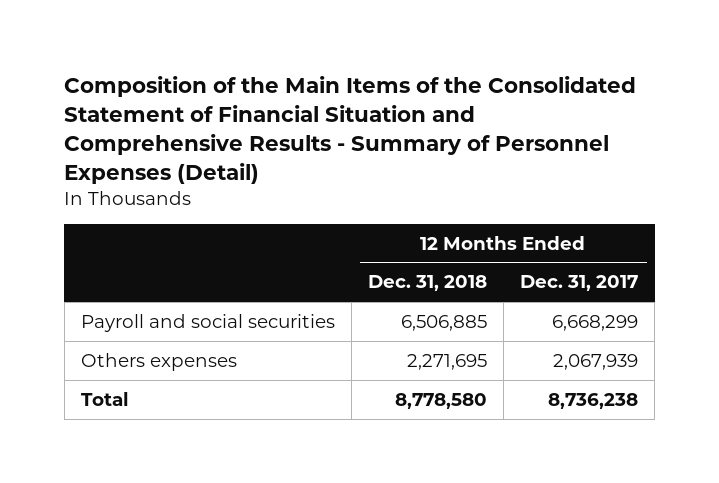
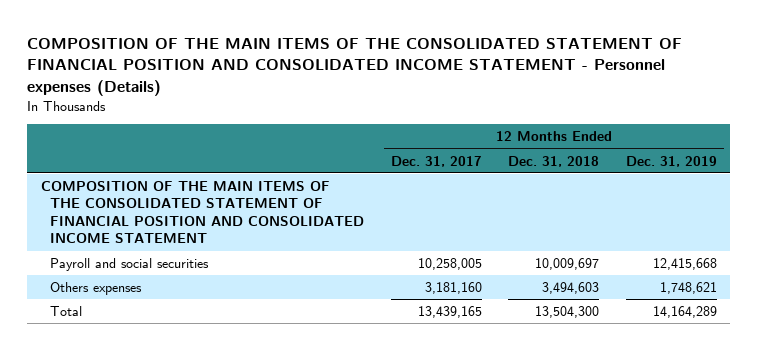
- Composition of the Main Items of the Consolidated Statement of Financial Situation and Comprehensive Results - Summary of Personnel Expenses (Detail)
+ COMPOSITION OF THE MAIN ITEMS OF THE CONSOLIDATED STATEMENT OF FINANCIAL POSITION AND CONSOLIDATED INCOME STATEMENT - Personnel expenses (Details)
- | 12 Months Ended Dec. 31, 2018 | 12 Months Ended Dec. 31, 2017
+ | 12 Months Ended Dec. 31, 2017 | 12 Months Ended Dec. 31, 2018 | 12 Months Ended Dec. 31, 2019
- Payroll and social securities | 6,506,885 | 6,668,299
- Others expenses | 2,271,695 | 2,067,939
- Total | 8,778,580 | 8,736,238
+ COMPOSITION OF THE MAIN ITEMS OF THE CONSOLIDATED STATEMENT OF FINANCIAL POSITION AND CONSOLIDATED INCOME STATEMENT
+ Payroll and social securities | 10,258,005 | 10,009,697 | 12,415,668
+ Others expenses | 3,181,160 | 3,494,603 | 1,748,621
+ Total | 13,439,165 | 13,504,300 | 14,164,289

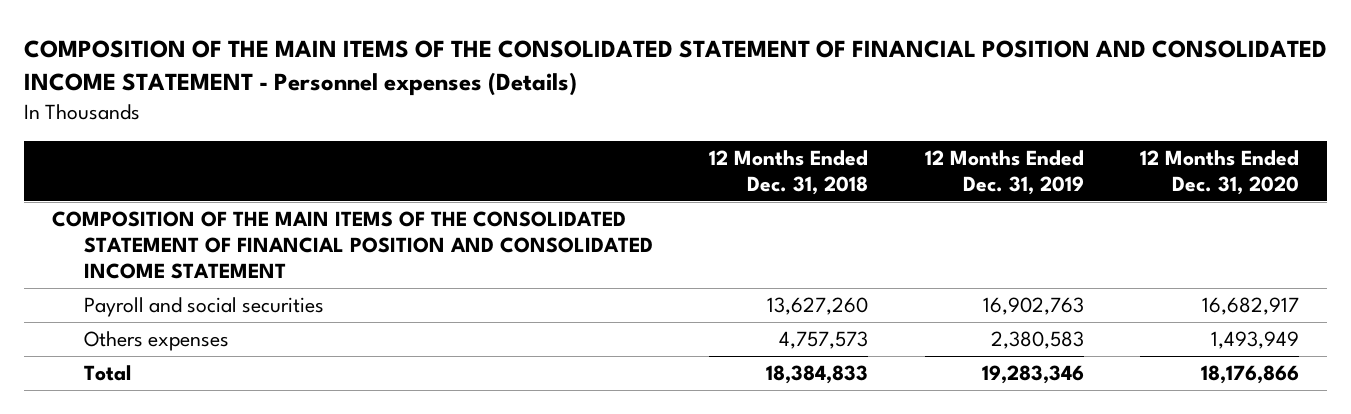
- | 12 Months Ended Dec. 31, 2017 | 12 Months Ended Dec. 31, 2018 | 12 Months Ended Dec. 31, 2019
+ | 12 Months Ended Dec. 31, 2018 | 12 Months Ended Dec. 31, 2019 | 12 Months Ended Dec. 31, 2020
- Payroll and social securities | 10,258,005 | 10,009,697 | 12,415,668
- Others expenses | 3,181,160 | 3,494,603 | 1,748,621
- Total | 13,439,165 | 13,504,300 | 14,164,289
+ Payroll and social securities | 13,627,260 | 16,902,763 | 16,682,917
+ Others expenses | 4,757,573 | 2,380,583 | 1,493,949
+ Total | 18,384,833 | 19,283,346 | 18,176,866

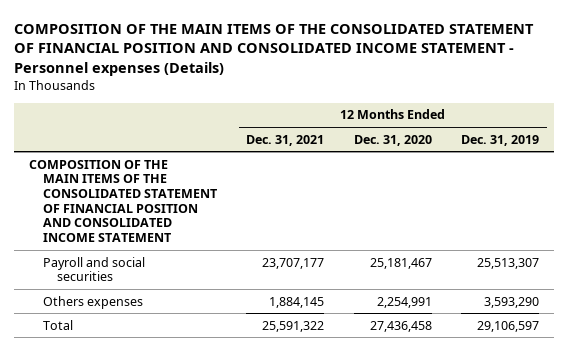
- | 12 Months Ended Dec. 31, 2018 | 12 Months Ended Dec. 31, 2019 | 12 Months Ended Dec. 31, 2020
+ | 12 Months Ended Dec. 31, 2021 | 12 Months Ended Dec. 31, 2020 | 12 Months Ended Dec. 31, 2019
- Payroll and social securities | 13,627,260 | 16,902,763 | 16,682,917
- Others expenses | 4,757,573 | 2,380,583 | 1,493,949
- Total | 18,384,833 | 19,283,346 | 18,176,866
+ Payroll and social securities | 23,707,177 | 25,181,467 | 25,513,307
+ Others expenses | 1,884,145 | 2,254,991 | 3,593,290
+ Total | 25,591,322 | 27,436,458 | 29,106,597

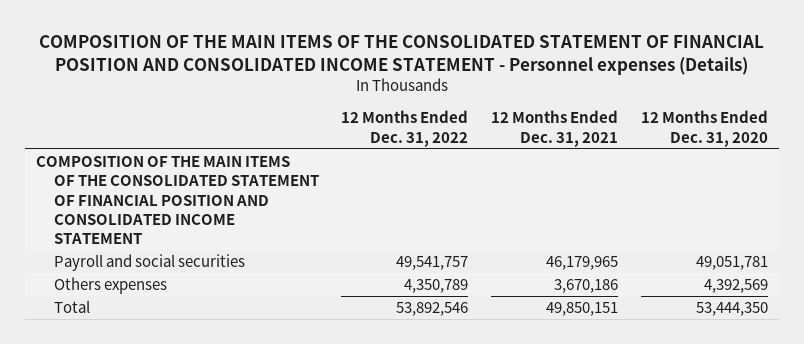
- | 12 Months Ended Dec. 31, 2021 | 12 Months Ended Dec. 31, 2020 | 12 Months Ended Dec. 31, 2019
+ | 12 Months Ended Dec. 31, 2022 | 12 Months Ended Dec. 31, 2021 | 12 Months Ended Dec. 31, 2020
- Payroll and social securities | 23,707,177 | 25,181,467 | 25,513,307
- Others expenses | 1,884,145 | 2,254,991 | 3,593,290
- Total | 25,591,322 | 27,436,458 | 29,106,597
+ Payroll and social securities | 49,541,757 | 46,179,965 | 49,051,781
+ Others expenses | 4,350,789 | 3,670,186 | 4,392,569
+ Total | 53,892,546 | 49,850,151 | 53,444,350

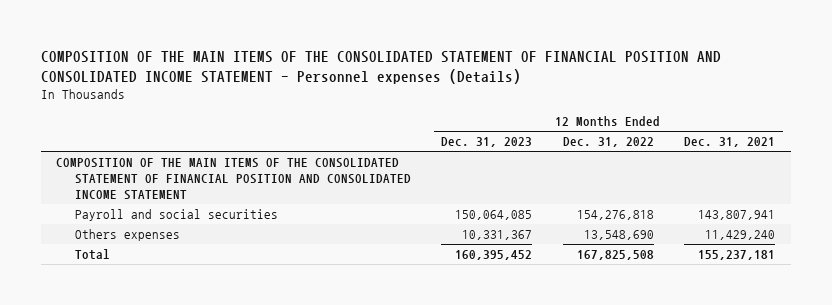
- | 12 Months Ended Dec. 31, 2022 | 12 Months Ended Dec. 31, 2021 | 12 Months Ended Dec. 31, 2020
+ | 12 Months Ended Dec. 31, 2023 | 12 Months Ended Dec. 31, 2022 | 12 Months Ended Dec. 31, 2021
- Payroll and social securities | 49,541,757 | 46,179,965 | 49,051,781
- Others expenses | 4,350,789 | 3,670,186 | 4,392,569
- Total | 53,892,546 | 49,850,151 | 53,444,350
+ Payroll and social securities | 150,064,085 | 154,276,818 | 143,807,941
+ Others expenses | 10,331,367 | 13,548,690 | 11,429,240
+ Total | 160,395,452 | 167,825,508 | 155,237,181

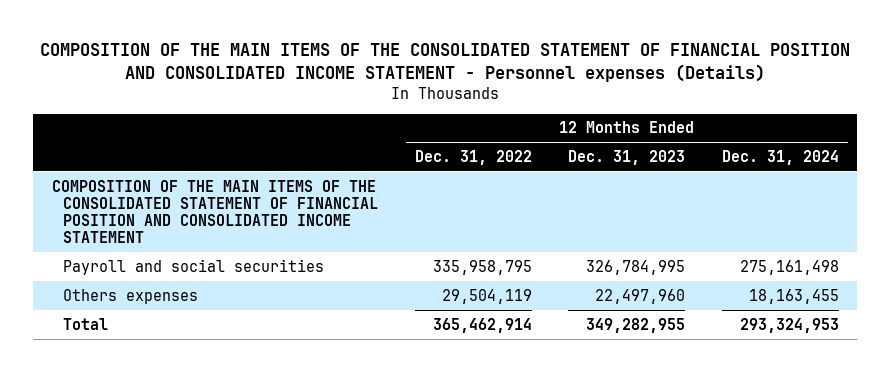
- | 12 Months Ended Dec. 31, 2023 | 12 Months Ended Dec. 31, 2022 | 12 Months Ended Dec. 31, 2021
+ | 12 Months Ended Dec. 31, 2022 | 12 Months Ended Dec. 31, 2023 | 12 Months Ended Dec. 31, 2024
- Payroll and social securities | 150,064,085 | 154,276,818 | 143,807,941
- Others expenses | 10,331,367 | 13,548,690 | 11,429,240
- Total | 160,395,452 | 167,825,508 | 155,237,181
+ Payroll and social securities | 335,958,795 | 326,784,995 | 275,161,498
+ Others expenses | 29,504,119 | 22,497,960 | 18,163,455
+ Total | 365,462,914 | 349,282,955 | 293,324,953

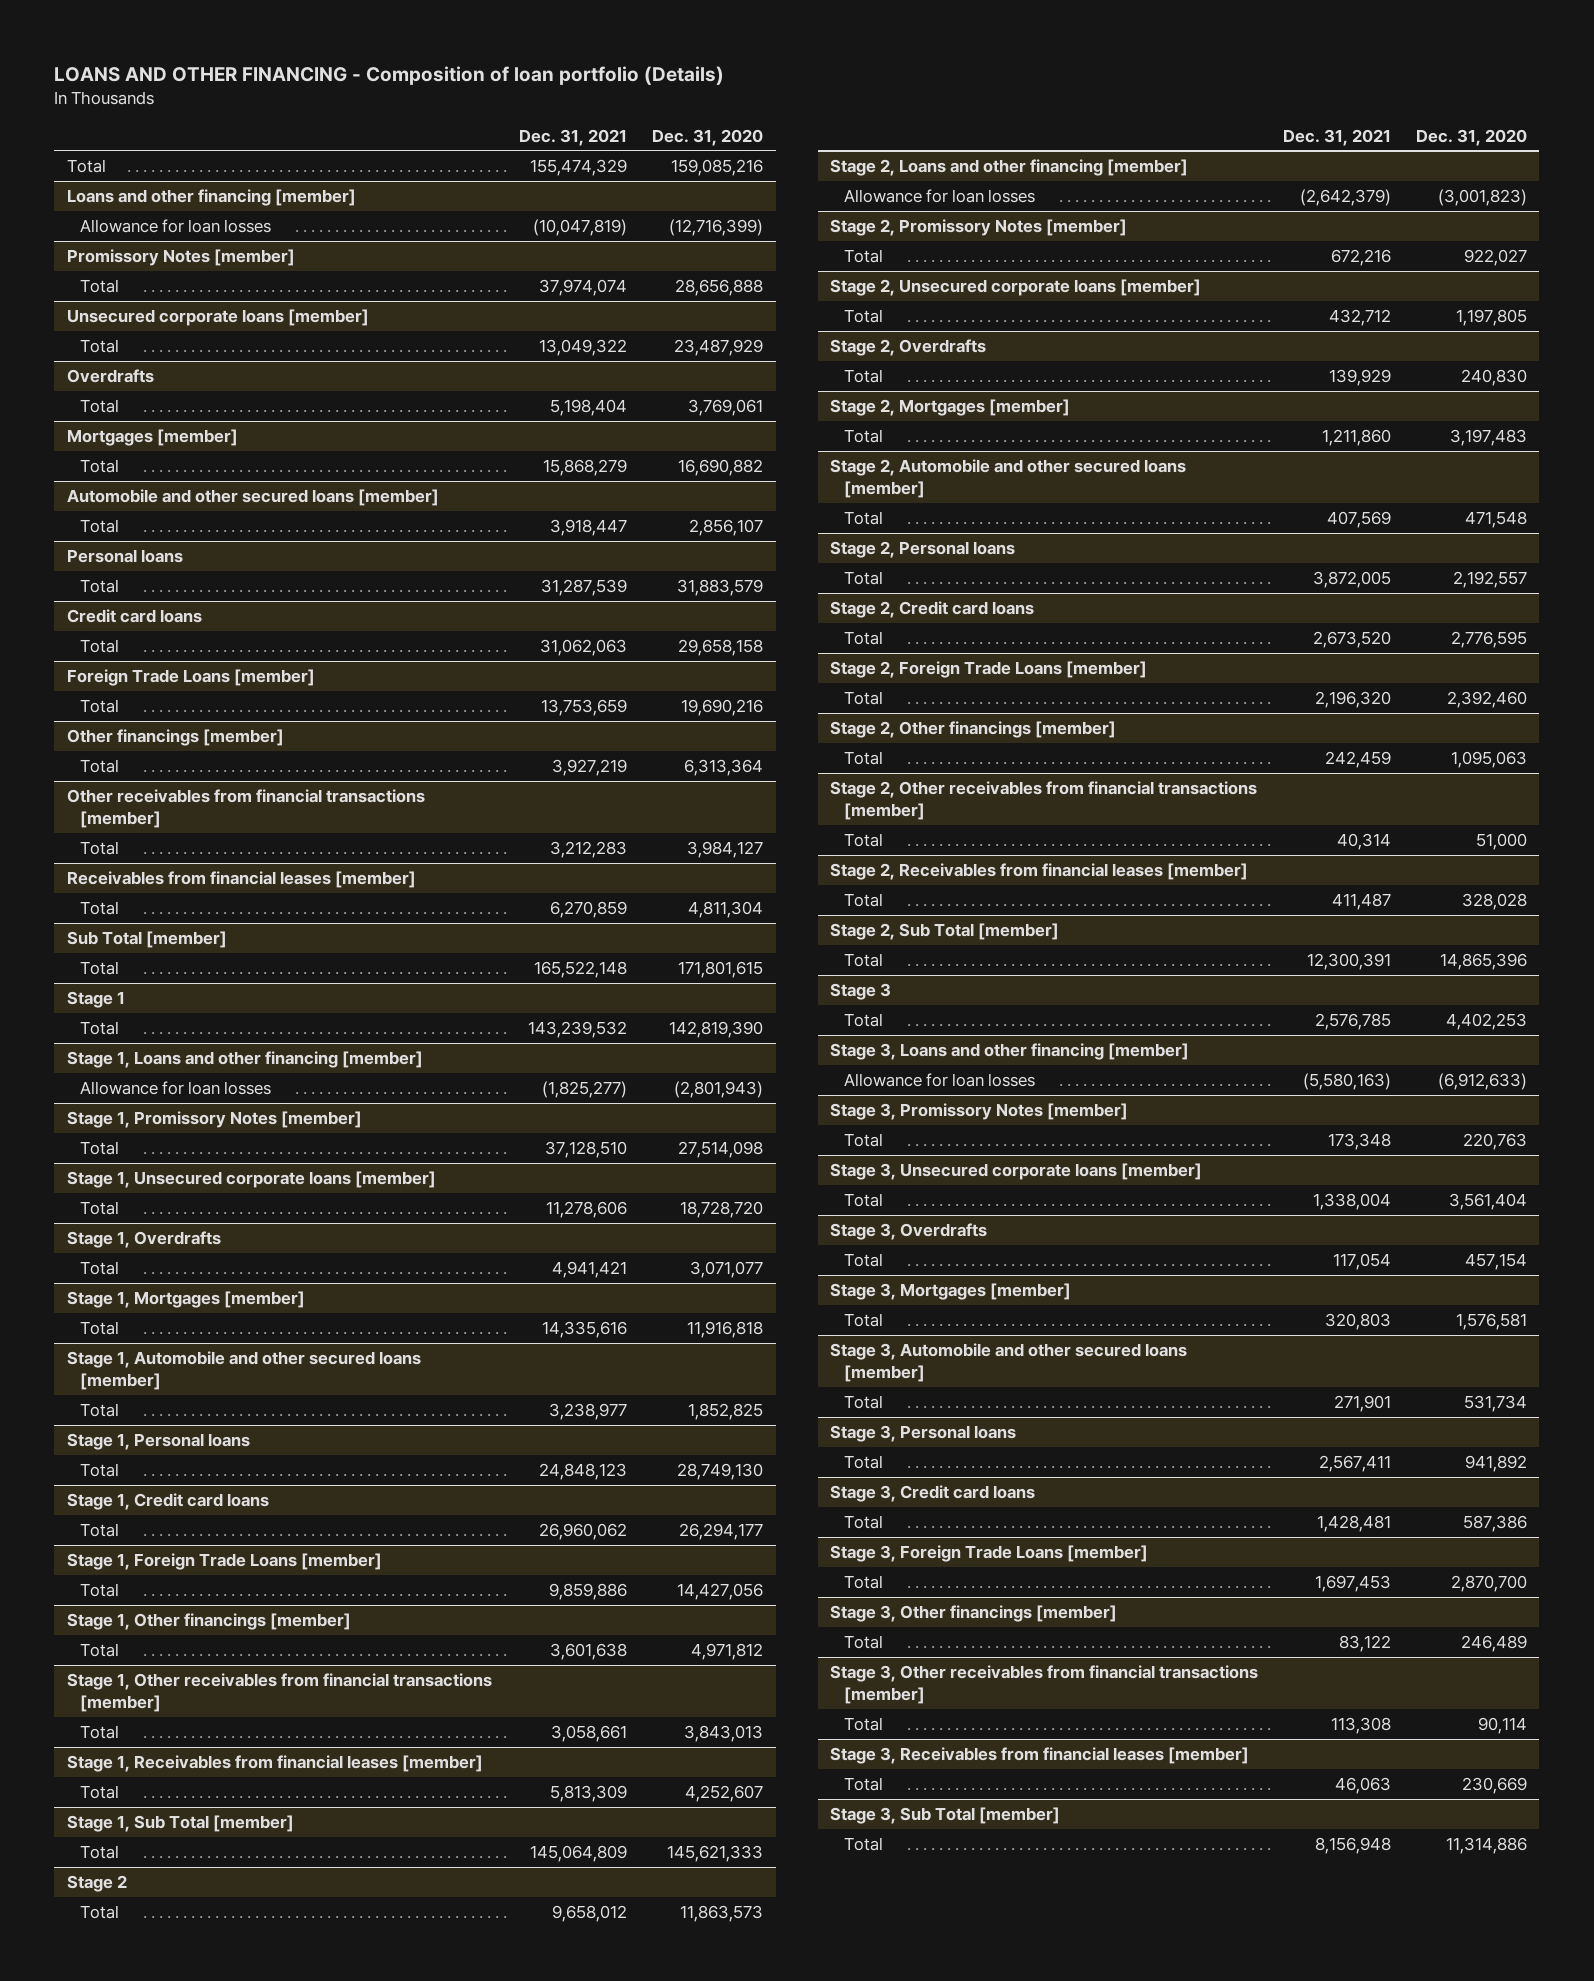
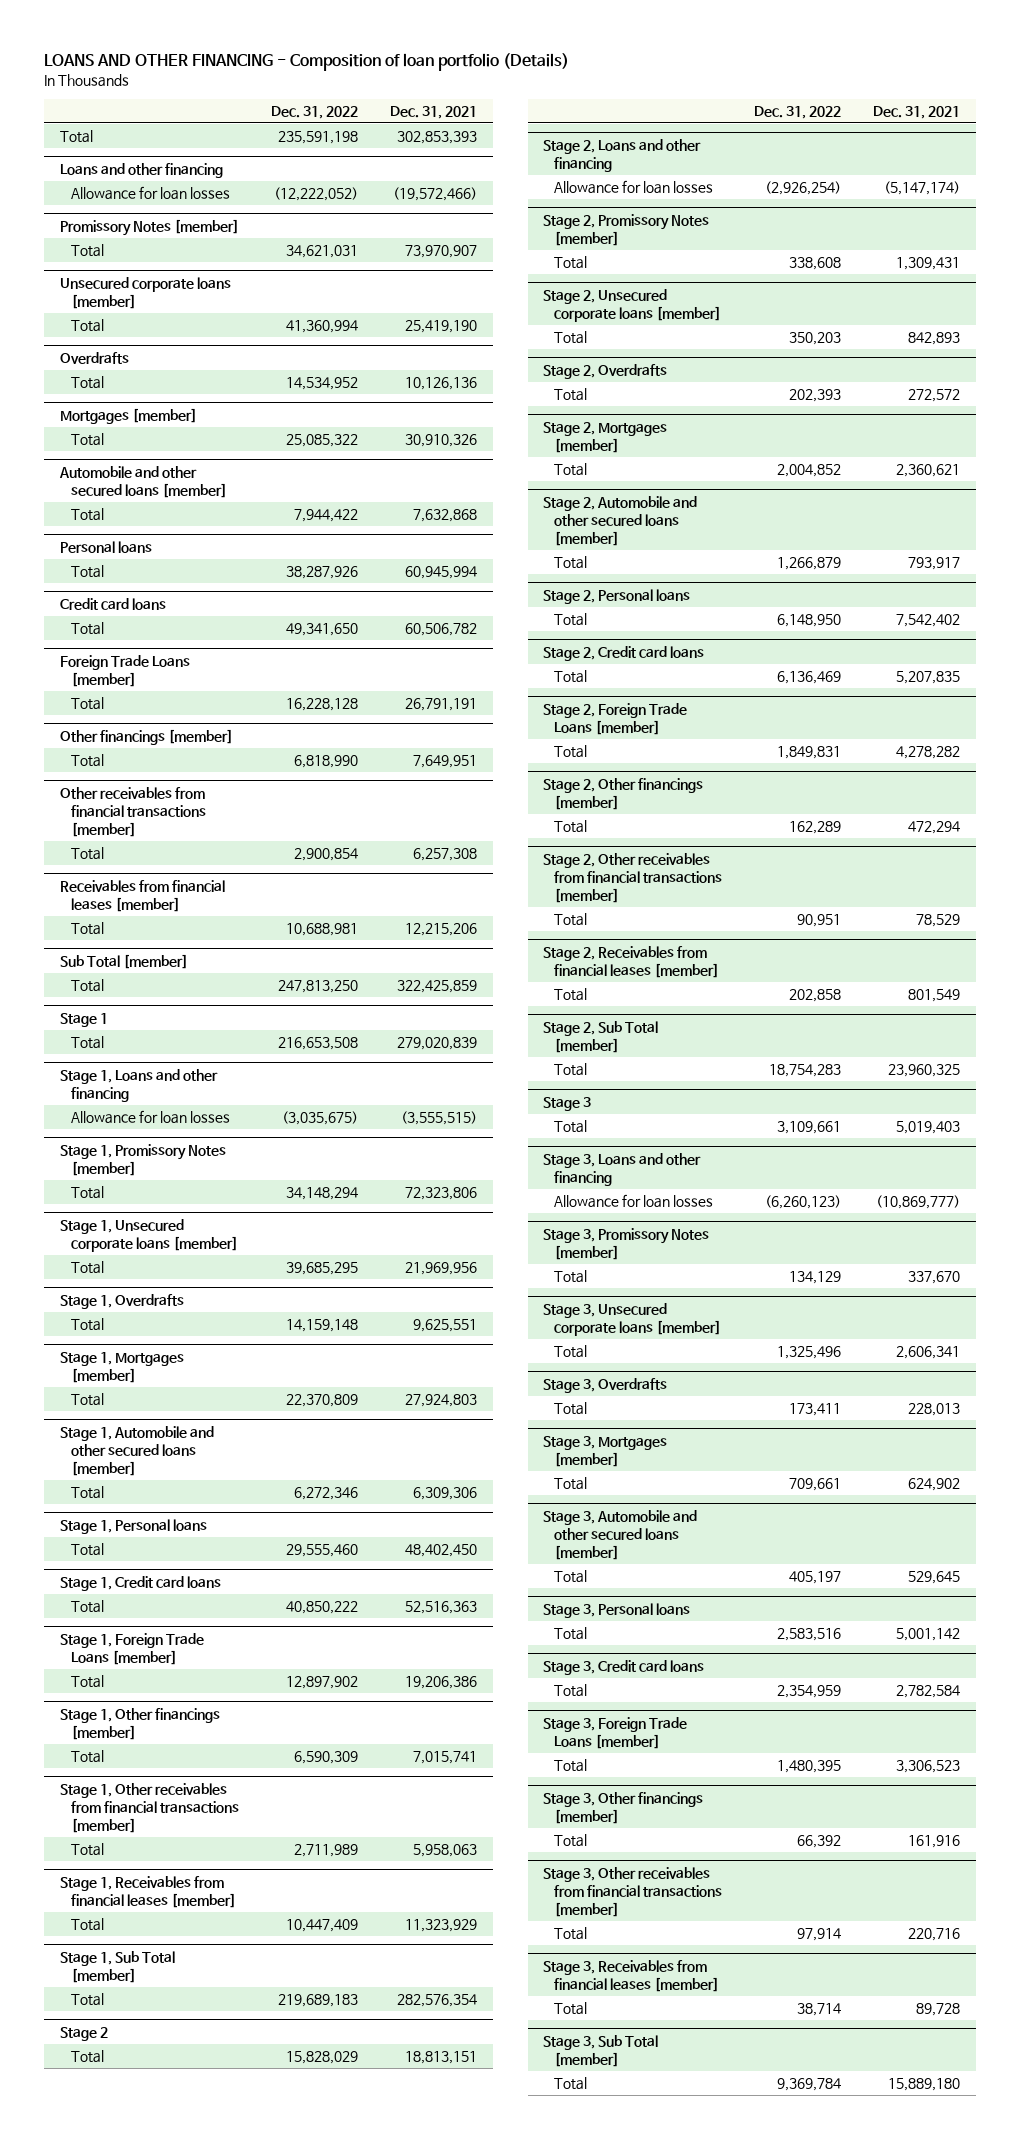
- | Dec. 31, 2021 | Dec. 31, 2020
+ | Dec. 31, 2022 | Dec. 31, 2021
- Total | 155,474,329 | 159,085,216
- Loans and other financing [member]
- Allowance for loan losses | (10,047,819) | (12,716,399)
+ Total | 235,591,198 | 302,853,393
+ Loans and other financing
+ Allowance for loan losses | (12,222,052) | (19,572,466)
@ Promissory Notes [member]
- Total | 37,974,074 | 28,656,888
+ Total | 34,621,031 | 73,970,907
@ Unsecured corporate loans [member]
- Total | 13,049,322 | 23,487,929
+ Total | 41,360,994 | 25,419,190
@ Overdrafts
- Total | 5,198,404 | 3,769,061
+ Total | 14,534,952 | 10,126,136
@ Mortgages [member]
- Total | 15,868,279 | 16,690,882
+ Total | 25,085,322 | 30,910,326
@ Automobile and other secured loans [member]
- Total | 3,918,447 | 2,856,107
+ Total | 7,944,422 | 7,632,868
@ Personal loans
- Total | 31,287,539 | 31,883,579
+ Total | 38,287,926 | 60,945,994
@ Credit card loans
- Total | 31,062,063 | 29,658,158
+ Total | 49,341,650 | 60,506,782
@ Foreign Trade Loans [member]
- Total | 13,753,659 | 19,690,216
+ Total | 16,228,128 | 26,791,191
@ Other financings [member]
- Total | 3,927,219 | 6,313,364
+ Total | 6,818,990 | 7,649,951
@ Other receivables from financial transactions [member]
- Total | 3,212,283 | 3,984,127
+ Total | 2,900,854 | 6,257,308
@ Receivables from financial leases [member]
- Total | 6,270,859 | 4,811,304
+ Total | 10,688,981 | 12,215,206
@ Sub Total [member]
- Total | 165,522,148 | 171,801,615
+ Total | 247,813,250 | 322,425,859
@ Stage 1
- Total | 143,239,532 | 142,819,390
- Stage 1, Loans and other financing [member]
- Allowance for loan losses | (1,825,277) | (2,801,943)
@ Stage 1
+ Total | 216,653,508 | 279,020,839
+ Stage 1, Loans and other financing
+ Allowance for loan losses | (3,035,675) | (3,555,515)
@ Stage 1, Promissory Notes [member]
- Total | 37,128,510 | 27,514,098
+ Total | 34,148,294 | 72,323,806
@ Stage 1, Unsecured corporate loans [member]
- Total | 11,278,606 | 18,728,720
+ Total | 39,685,295 | 21,969,956
@ Stage 1, Overdrafts
- Total | 4,941,421 | 3,071,077
+ Total | 14,159,148 | 9,625,551
@ Stage 1, Mortgages [member]
- Total | 14,335,616 | 11,916,818
+ Total | 22,370,809 | 27,924,803
@ Stage 1, Automobile and other secured loans [member]
- Total | 3,238,977 | 1,852,825
+ Total | 6,272,346 | 6,309,306
@ Stage 1, Personal loans
- Total | 24,848,123 | 28,749,130
+ Total | 29,555,460 | 48,402,450
@ Stage 1, Credit card loans
- Total | 26,960,062 | 26,294,177
+ Total | 40,850,222 | 52,516,363
@ Stage 1, Foreign Trade Loans [member]
- Total | 9,859,886 | 14,427,056
+ Total | 12,897,902 | 19,206,386
@ Stage 1, Other financings [member]
- Total | 3,601,638 | 4,971,812
+ Total | 6,590,309 | 7,015,741
@ Stage 1, Other receivables from financial transactions [member]
- Total | 3,058,661 | 3,843,013
+ Total | 2,711,989 | 5,958,063
@ Stage 1, Receivables from financial leases [member]
- Total | 5,813,309 | 4,252,607
+ Total | 10,447,409 | 11,323,929
@ Stage 1, Sub Total [member]
- Total | 145,064,809 | 145,621,333
+ Total | 219,689,183 | 282,576,354
@ Stage 2
- Total | 9,658,012 | 11,863,573
- Stage 2, Loans and other financing [member]
- Allowance for loan losses | (2,642,379) | (3,001,823)
@ Stage 2
+ Total | 15,828,029 | 18,813,151
+ Stage 2, Loans and other financing
+ Allowance for loan losses | (2,926,254) | (5,147,174)
@ Stage 2, Promissory Notes [member]
- Total | 672,216 | 922,027
+ Total | 338,608 | 1,309,431
@ Stage 2, Unsecured corporate loans [member]
- Total | 432,712 | 1,197,805
+ Total | 350,203 | 842,893
@ Stage 2, Overdrafts
- Total | 139,929 | 240,830
+ Total | 202,393 | 272,572
@ Stage 2, Mortgages [member]
- Total | 1,211,860 | 3,197,483
+ Total | 2,004,852 | 2,360,621
@ Stage 2, Automobile and other secured loans [member]
- Total | 407,569 | 471,548
+ Total | 1,266,879 | 793,917
@ Stage 2, Personal loans
- Total | 3,872,005 | 2,192,557
+ Total | 6,148,950 | 7,542,402
@ Stage 2, Credit card loans
- Total | 2,673,520 | 2,776,595
+ Total | 6,136,469 | 5,207,835
@ Stage 2, Foreign Trade Loans [member]
- Total | 2,196,320 | 2,392,460
+ Total | 1,849,831 | 4,278,282
@ Stage 2, Other financings [member]
- Total | 242,459 | 1,095,063
+ Total | 162,289 | 472,294
@ Stage 2, Other receivables from financial transactions [member]
- Total | 40,314 | 51,000
+ Total | 90,951 | 78,529
@ Stage 2, Receivables from financial leases [member]
- Total | 411,487 | 328,028
+ Total | 202,858 | 801,549
@ Stage 2, Sub Total [member]
- Total | 12,300,391 | 14,865,396
+ Total | 18,754,283 | 23,960,325
@ Stage 3
- Total | 2,576,785 | 4,402,253
- Stage 3, Loans and other financing [member]
- Allowance for loan losses | (5,580,163) | (6,912,633)
@ Stage 3
+ Total | 3,109,661 | 5,019,403
+ Stage 3, Loans and other financing
+ Allowance for loan losses | (6,260,123) | (10,869,777)
@ Stage 3, Promissory Notes [member]
- Total | 173,348 | 220,763
+ Total | 134,129 | 337,670
@ Stage 3, Unsecured corporate loans [member]
- Total | 1,338,004 | 3,561,404
+ Total | 1,325,496 | 2,606,341
@ Stage 3, Overdrafts
- Total | 117,054 | 457,154
+ Total | 173,411 | 228,013
@ Stage 3, Mortgages [member]
- Total | 320,803 | 1,576,581
+ Total | 709,661 | 624,902
@ Stage 3, Automobile and other secured loans [member]
- Total | 271,901 | 531,734
+ Total | 405,197 | 529,645
@ Stage 3, Personal loans
- Total | 2,567,411 | 941,892
+ Total | 2,583,516 | 5,001,142
@ Stage 3, Credit card loans
- Total | 1,428,481 | 587,386
+ Total | 2,354,959 | 2,782,584
@ Stage 3, Foreign Trade Loans [member]
- Total | 1,697,453 | 2,870,700
+ Total | 1,480,395 | 3,306,523
@ Stage 3, Other financings [member]
- Total | 83,122 | 246,489
+ Total | 66,392 | 161,916
@ Stage 3, Other receivables from financial transactions [member]
- Total | 113,308 | 90,114
+ Total | 97,914 | 220,716
@ Stage 3, Receivables from financial leases [member]
- Total | 46,063 | 230,669
+ Total | 38,714 | 89,728
@ Stage 3, Sub Total [member]
- Total | 8,156,948 | 11,314,886
+ Total | 9,369,784 | 15,889,180

